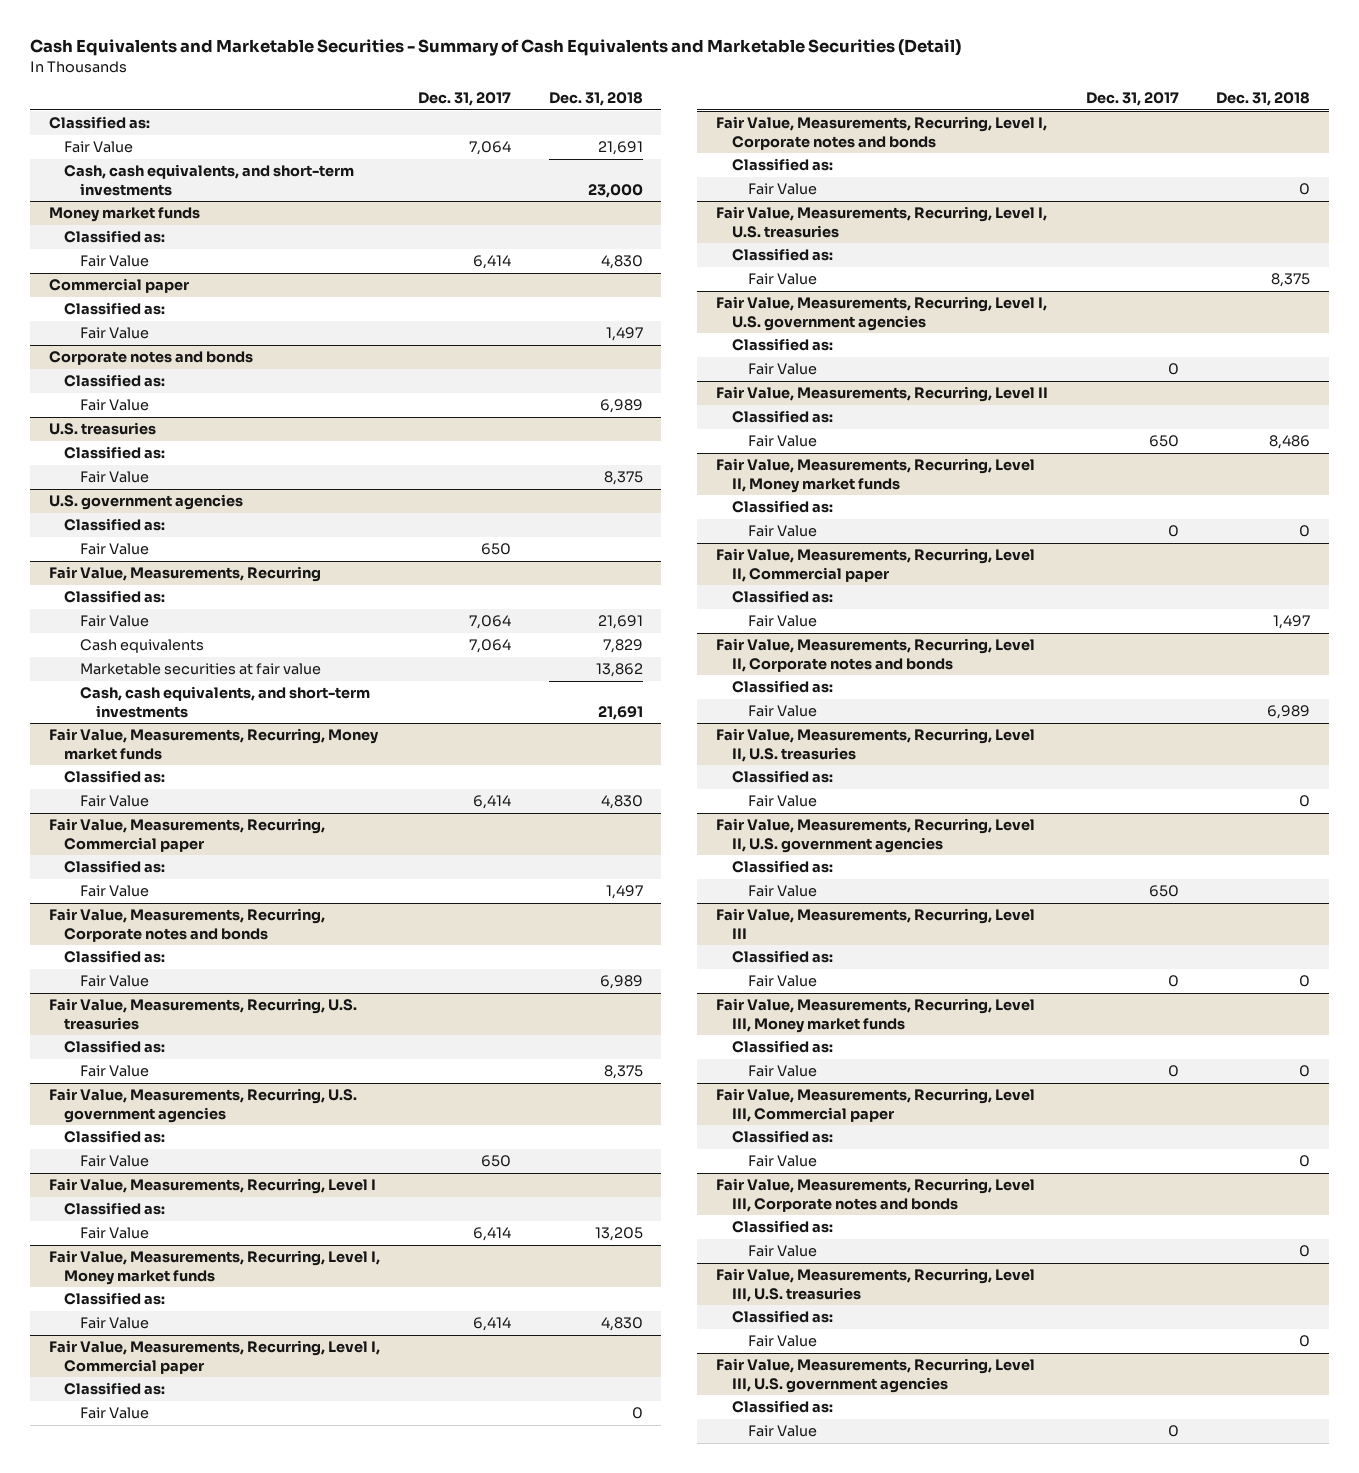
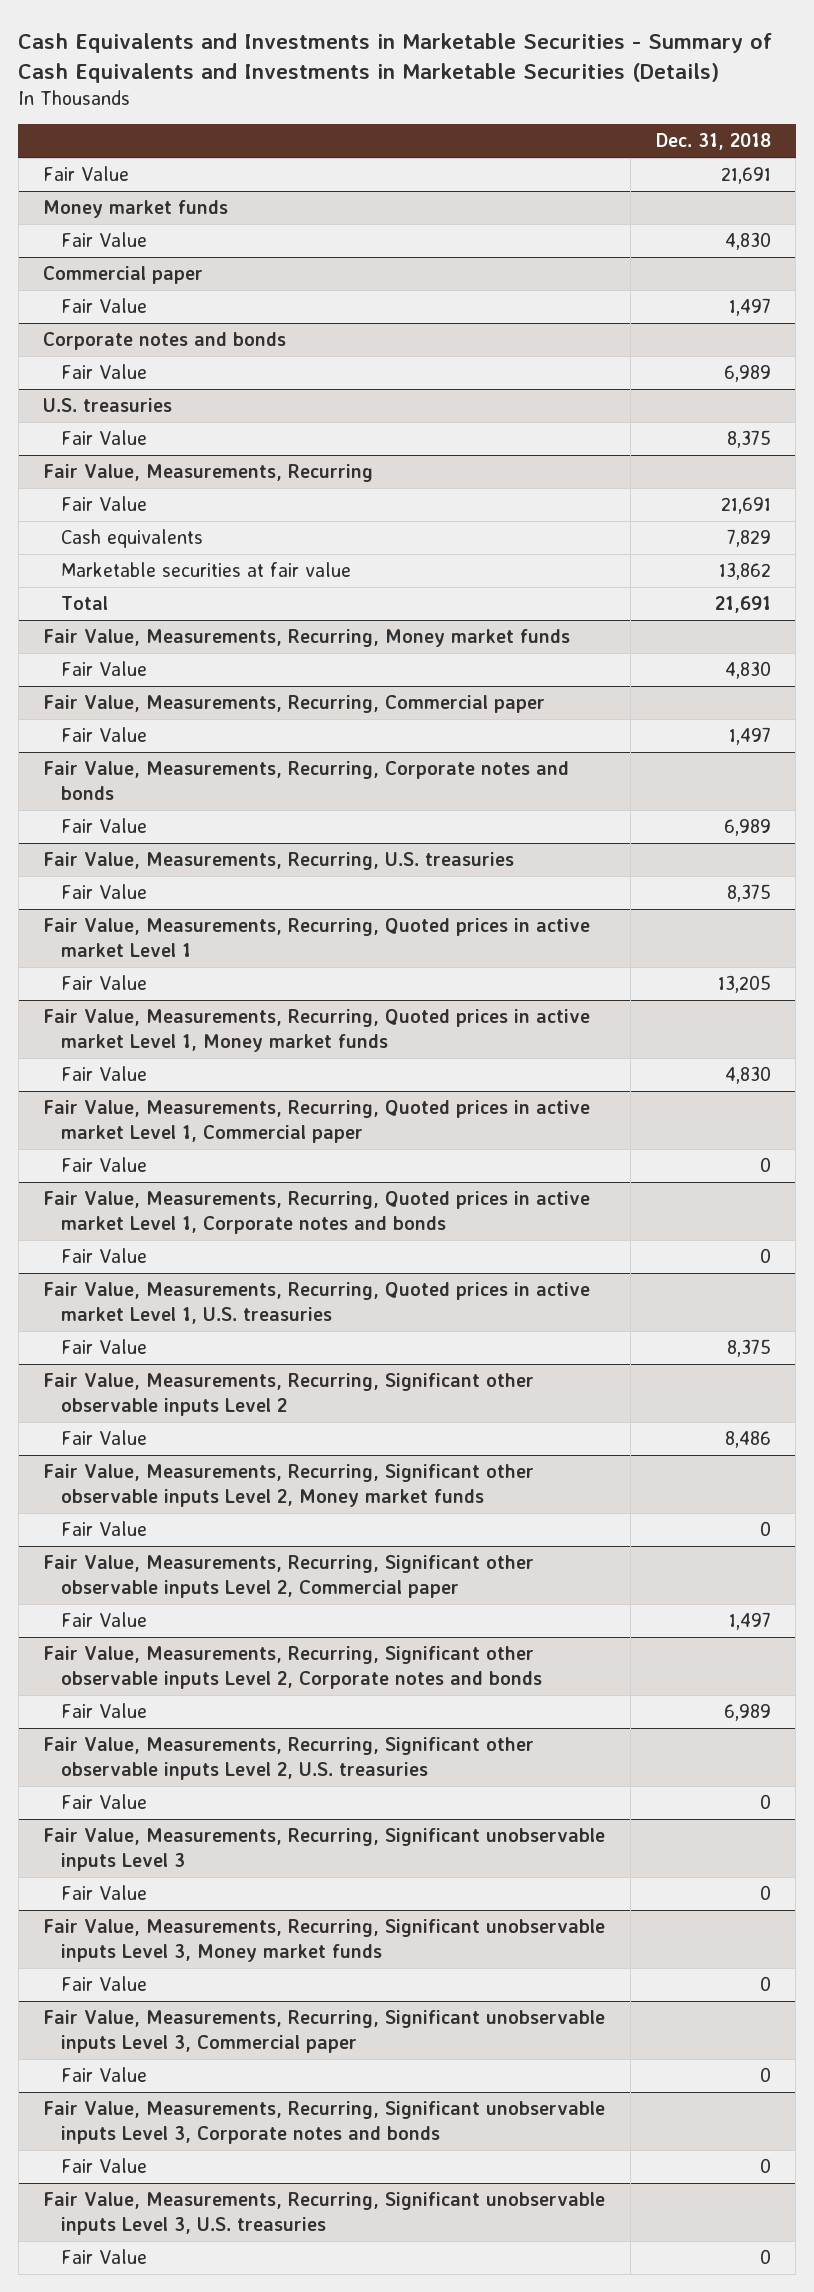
- Cash Equivalents and Marketable Securities - Summary of Cash Equivalents and Marketable Securities (Detail)
+ Cash Equivalents and Investments in Marketable Securities - Summary of Cash Equivalents and Investments in Marketable Securities (Details)
- | Dec. 31, 2017 | Dec. 31, 2018
+ | Dec. 31, 2018
- Classified as:
- Cash, cash equivalents, and short-term investments | | 23,000
@ Money market funds
- Classified as:
@ Commercial paper
- Classified as:
@ Corporate notes and bonds
- Classified as:
@ U.S. treasuries
- Classified as:
- U.S. government agencies
- Classified as:
- Fair Value | 650 |
@ Fair Value, Measurements, Recurring
- Classified as:
- Cash, cash equivalents, and short-term investments | | 21,691
+ Total | 21,691
@ Fair Value, Measurements, Recurring, Money market funds
- Classified as:
@ Fair Value, Measurements, Recurring, Commercial paper
- Classified as:
@ Fair Value, Measurements, Recurring, Corporate notes and bonds
- Classified as:
@ Fair Value, Measurements, Recurring, U.S. treasuries
- Classified as:
- Fair Value, Measurements, Recurring, U.S. government agencies
- Classified as:
- Fair Value | 650 |
- Fair Value, Measurements, Recurring, Level I
- Classified as:
+ Fair Value, Measurements, Recurring, Quoted prices in active market Level 1
- Fair Value, Measurements, Recurring, Level I, Money market funds
- Classified as:
+ Fair Value, Measurements, Recurring, Quoted prices in active market Level 1, Money market funds
- Fair Value, Measurements, Recurring, Level I, Commercial paper
- Classified as:
+ Fair Value, Measurements, Recurring, Quoted prices in active market Level 1, Commercial paper
- Fair Value, Measurements, Recurring, Level I, Corporate notes and bonds
- Classified as:
+ Fair Value, Measurements, Recurring, Quoted prices in active market Level 1, Corporate notes and bonds
- Fair Value, Measurements, Recurring, Level I, U.S. treasuries
- Classified as:
+ Fair Value, Measurements, Recurring, Quoted prices in active market Level 1, U.S. treasuries
- Fair Value, Measurements, Recurring, Level I, U.S. government agencies
- Classified as:
- Fair Value | 0 |
- Fair Value, Measurements, Recurring, Level II
- Classified as:
+ Fair Value, Measurements, Recurring, Significant other observable inputs Level 2
- Fair Value, Measurements, Recurring, Level II, Money market funds
- Classified as:
+ Fair Value, Measurements, Recurring, Significant other observable inputs Level 2, Money market funds
- Fair Value, Measurements, Recurring, Level II, Commercial paper
- Classified as:
+ Fair Value, Measurements, Recurring, Significant other observable inputs Level 2, Commercial paper
- Fair Value, Measurements, Recurring, Level II, Corporate notes and bonds
- Classified as:
+ Fair Value, Measurements, Recurring, Significant other observable inputs Level 2, Corporate notes and bonds
- Fair Value, Measurements, Recurring, Level II, U.S. treasuries
- Classified as:
+ Fair Value, Measurements, Recurring, Significant other observable inputs Level 2, U.S. treasuries
- Fair Value, Measurements, Recurring, Level II, U.S. government agencies
- Classified as:
- Fair Value | 650 |
- Fair Value, Measurements, Recurring, Level III
- Classified as:
+ Fair Value, Measurements, Recurring, Significant unobservable inputs Level 3
- Fair Value, Measurements, Recurring, Level III, Money market funds
- Classified as:
+ Fair Value, Measurements, Recurring, Significant unobservable inputs Level 3, Money market funds
- Fair Value, Measurements, Recurring, Level III, Commercial paper
- Classified as:
+ Fair Value, Measurements, Recurring, Significant unobservable inputs Level 3, Commercial paper
- Fair Value, Measurements, Recurring, Level III, Corporate notes and bonds
- Classified as:
+ Fair Value, Measurements, Recurring, Significant unobservable inputs Level 3, Corporate notes and bonds
- Fair Value, Measurements, Recurring, Level III, U.S. treasuries
- Classified as:
+ Fair Value, Measurements, Recurring, Significant unobservable inputs Level 3, U.S. treasuries
- Fair Value, Measurements, Recurring, Level III, U.S. government agencies
- Classified as:
- Fair Value | 0 |

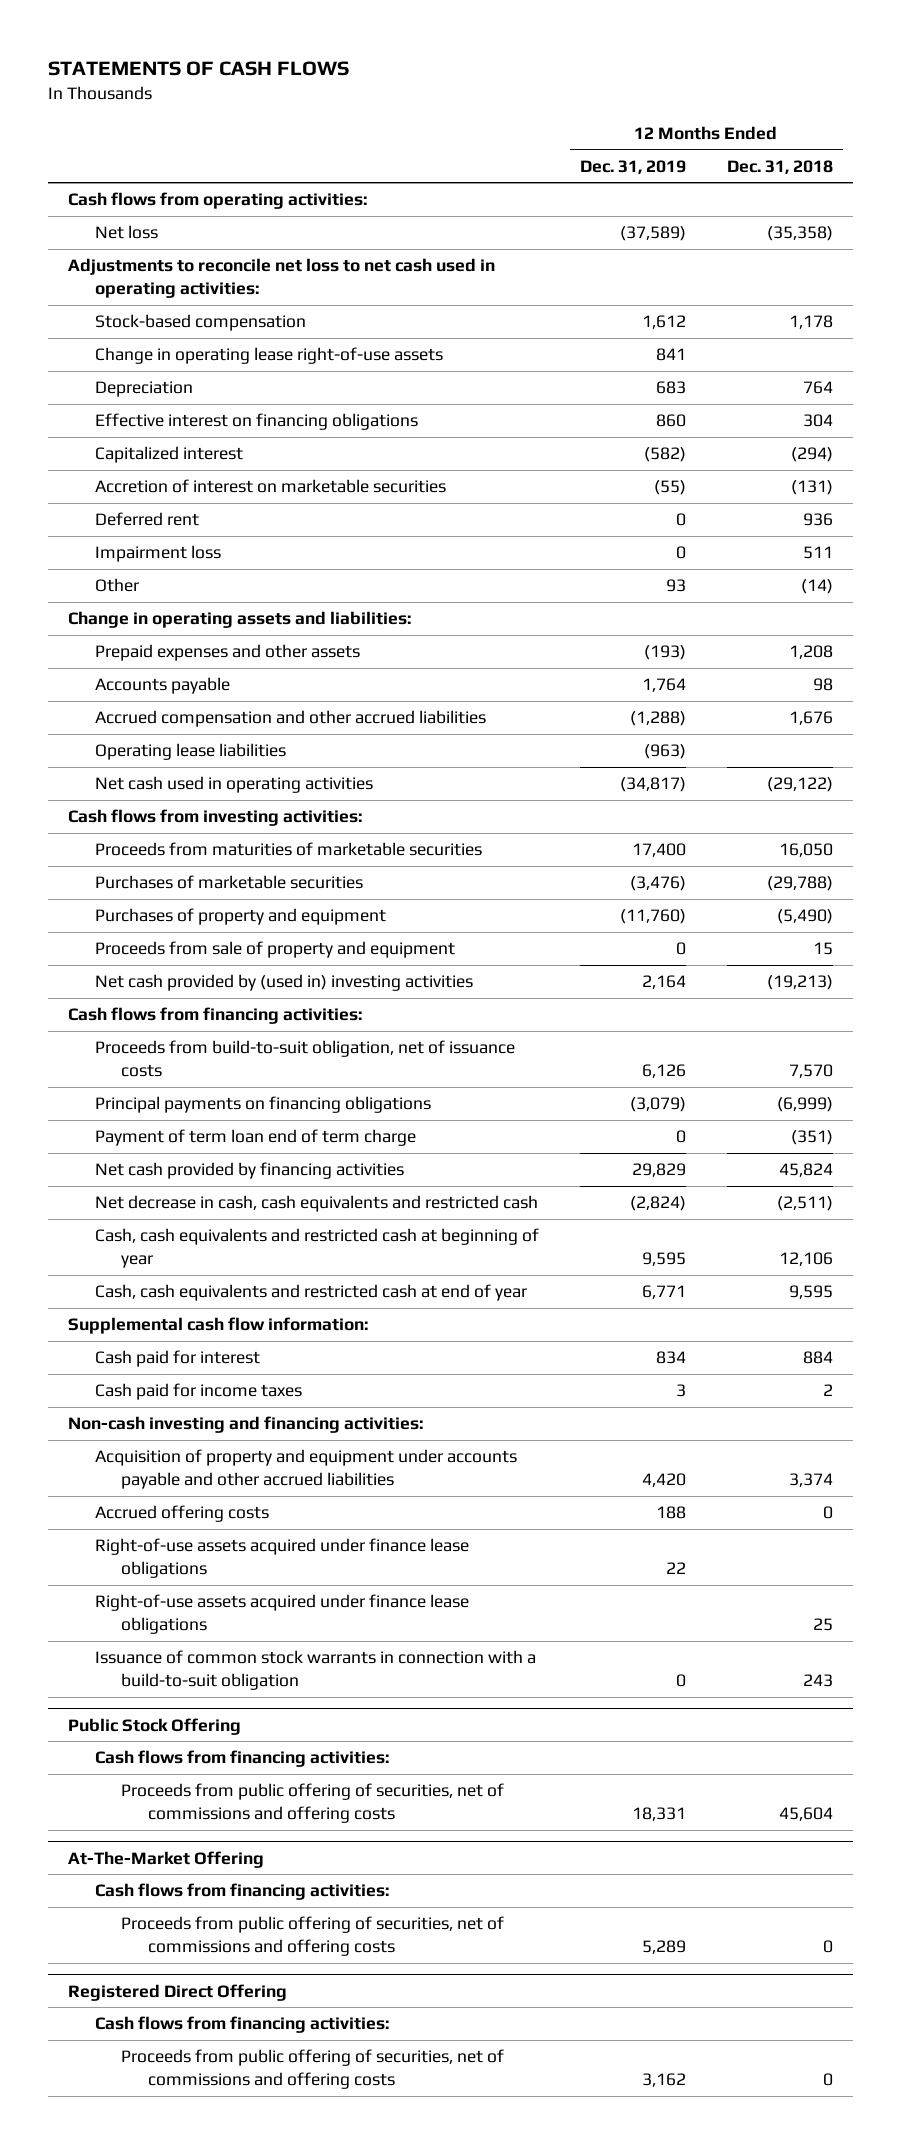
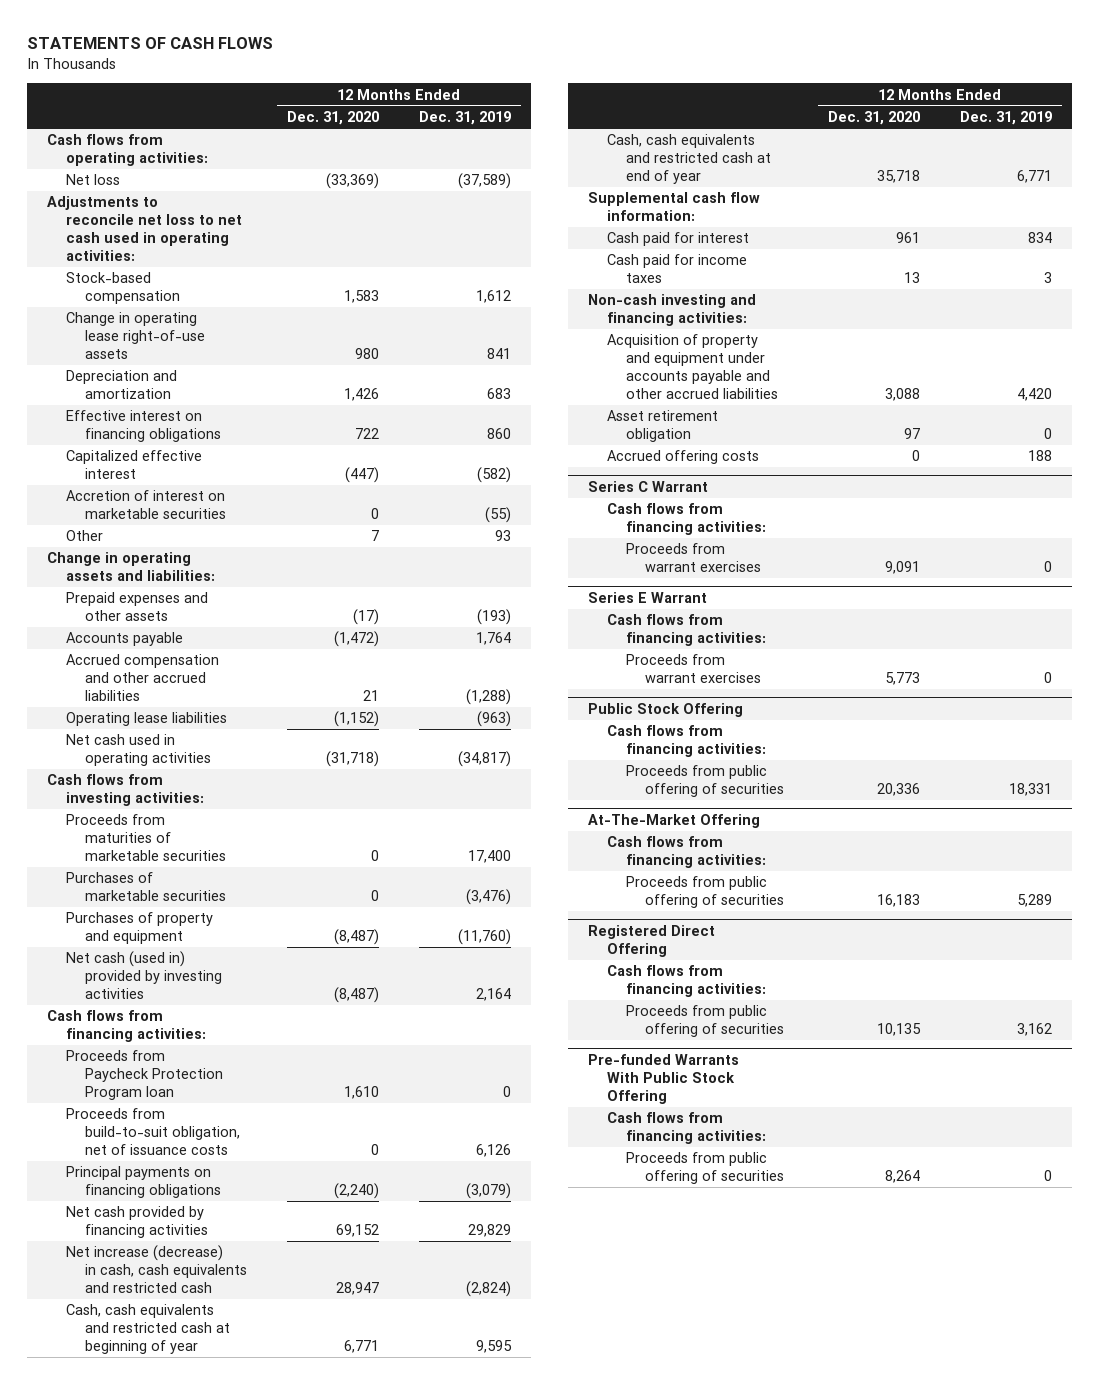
- | 12 Months Ended Dec. 31, 2019 | 12 Months Ended Dec. 31, 2018
+ | 12 Months Ended Dec. 31, 2020 | 12 Months Ended Dec. 31, 2019
- Depreciation | 683 | 764
+ Depreciation and amortization | 1,426 | 683
- Capitalized interest | (582) | (294)
+ Capitalized effective interest | (447) | (582)
- Deferred rent | 0 | 936
- Impairment loss | 0 | 511
- Proceeds from sale of property and equipment | 0 | 15
- Net cash provided by (used in) investing activities | 2,164 | (19,213)
+ Net cash (used in) provided by investing activities | (8,487) | 2,164
+ Proceeds from Paycheck Protection Program loan | 1,610 | 0
- Payment of term loan end of term charge | 0 | (351)
- Net decrease in cash, cash equivalents and restricted cash | (2,824) | (2,511)
+ Net increase (decrease) in cash, cash equivalents and restricted cash | 28,947 | (2,824)
+ Asset retirement obligation | 97 | 0
- Right-of-use assets acquired under finance lease obligations | 22 |
- Right-of-use assets acquired under finance lease obligations | | 25
- Issuance of common stock warrants in connection with a build-to-suit obligation | 0 | 243
+ Series C Warrant
+ Cash flows from financing activities:
+ Proceeds from warrant exercises | 9,091 | 0
+ Series E Warrant
+ Cash flows from financing activities:
+ Proceeds from warrant exercises | 5,773 | 0
@ Public Stock Offering
- Proceeds from public offering of securities, net of commissions and offering costs | 18,331 | 45,604
+ Proceeds from public offering of securities | 20,336 | 18,331
@ At-The-Market Offering
- Proceeds from public offering of securities, net of commissions and offering costs | 5,289 | 0
+ Proceeds from public offering of securities | 16,183 | 5,289
@ Registered Direct Offering
- Proceeds from public offering of securities, net of commissions and offering costs | 3,162 | 0
+ Proceeds from public offering of securities | 10,135 | 3,162
+ Pre-funded Warrants With Public Stock Offering
+ Cash flows from financing activities:
+ Proceeds from public offering of securities | 8,264 | 0

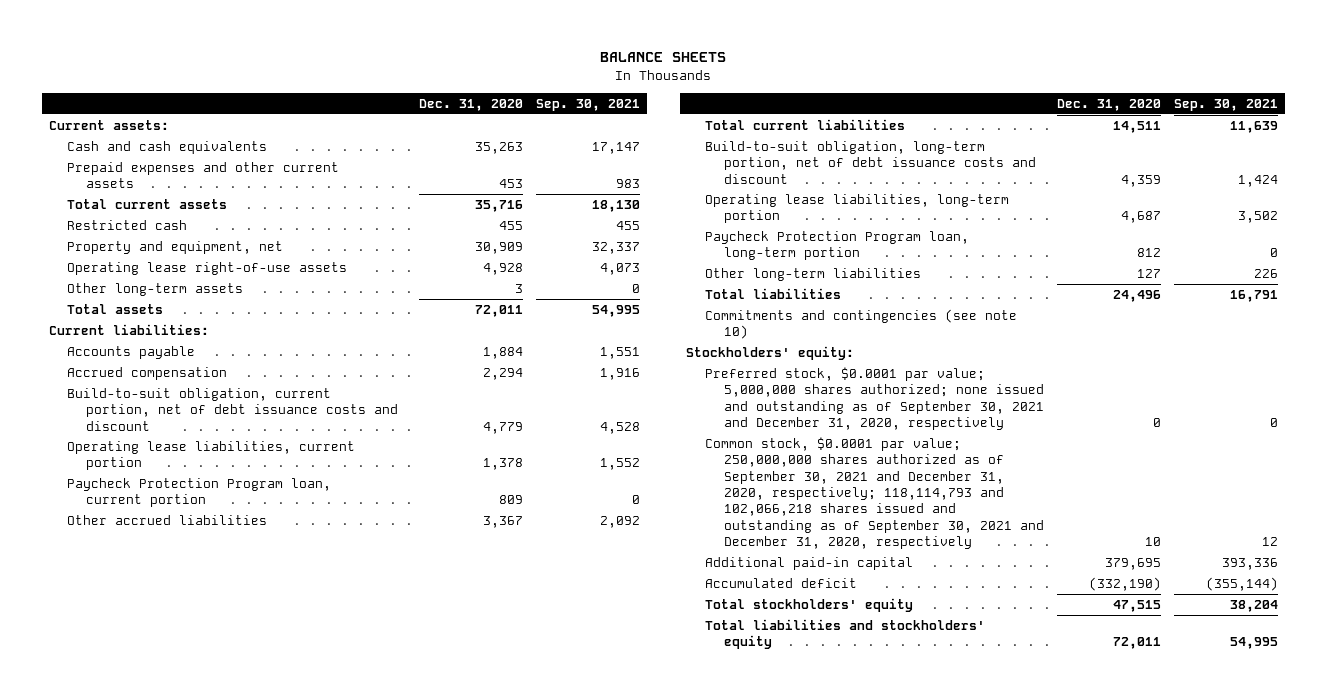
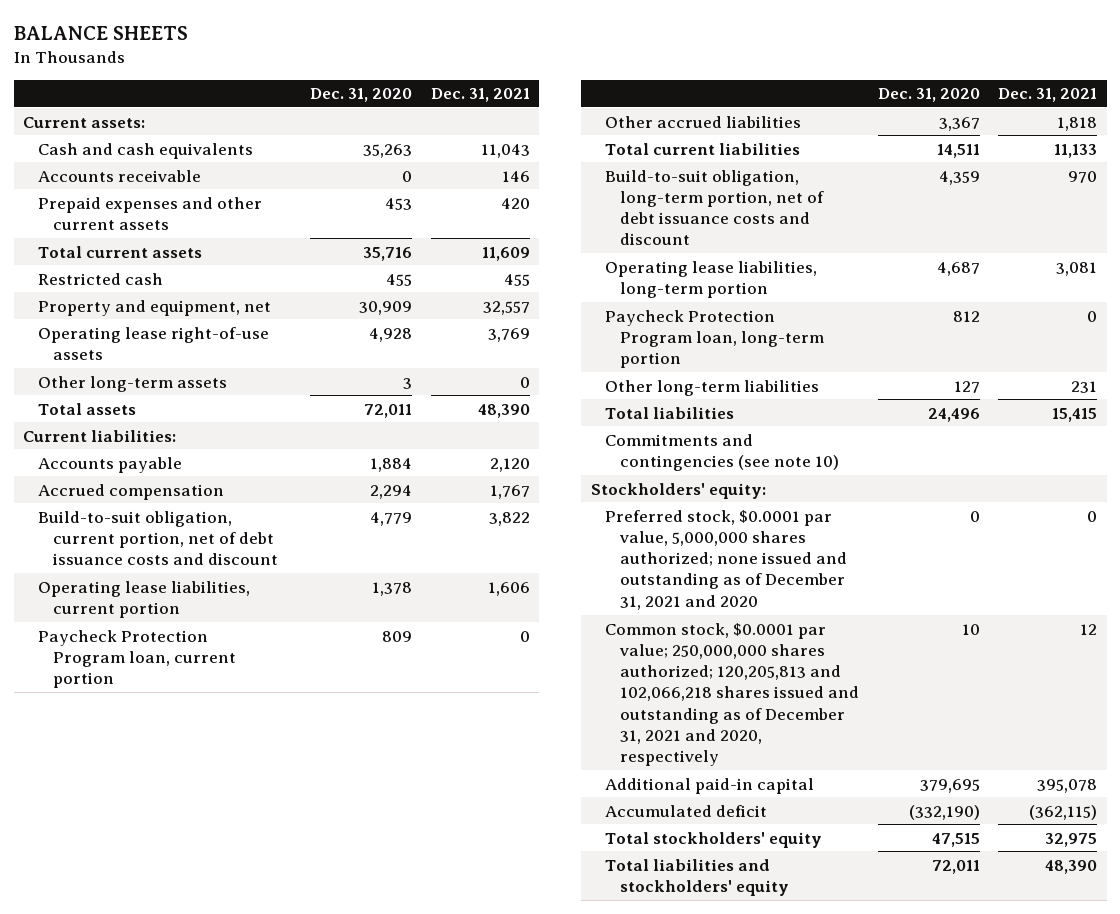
- | Dec. 31, 2020 | Sep. 30, 2021
+ | Dec. 31, 2020 | Dec. 31, 2021
+ Accounts receivable | 0 | 146
- Preferred stock, $0.0001 par value; 5,000,000 shares authorized; none issued and outstanding as of September 30, 2021 and December 31, 2020, respectively | 0 | 0
- Common stock, $0.0001 par value; 250,000,000 shares authorized as of September 30, 2021 and December 31, 2020, respectively; 118,114,793 and 102,066,218 shares issued and outstanding as of September 30, 2021 and December 31, 2020, respectively | 10 | 12
+ Preferred stock, $0.0001 par value, 5,000,000 shares authorized; none issued and outstanding as of December 31, 2021 and 2020 | 0 | 0
+ Common stock, $0.0001 par value; 250,000,000 shares authorized; 120,205,813 and 102,066,218 shares issued and outstanding as of December 31, 2021 and 2020, respectively | 10 | 12

